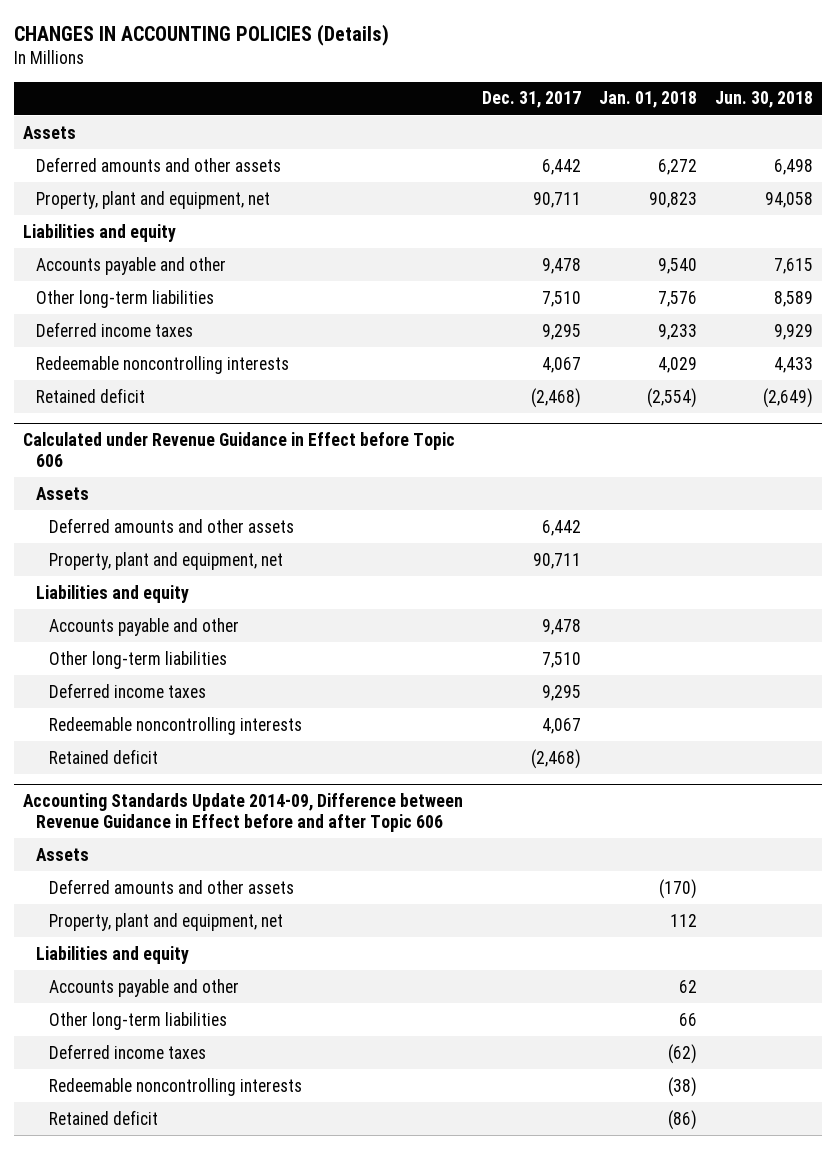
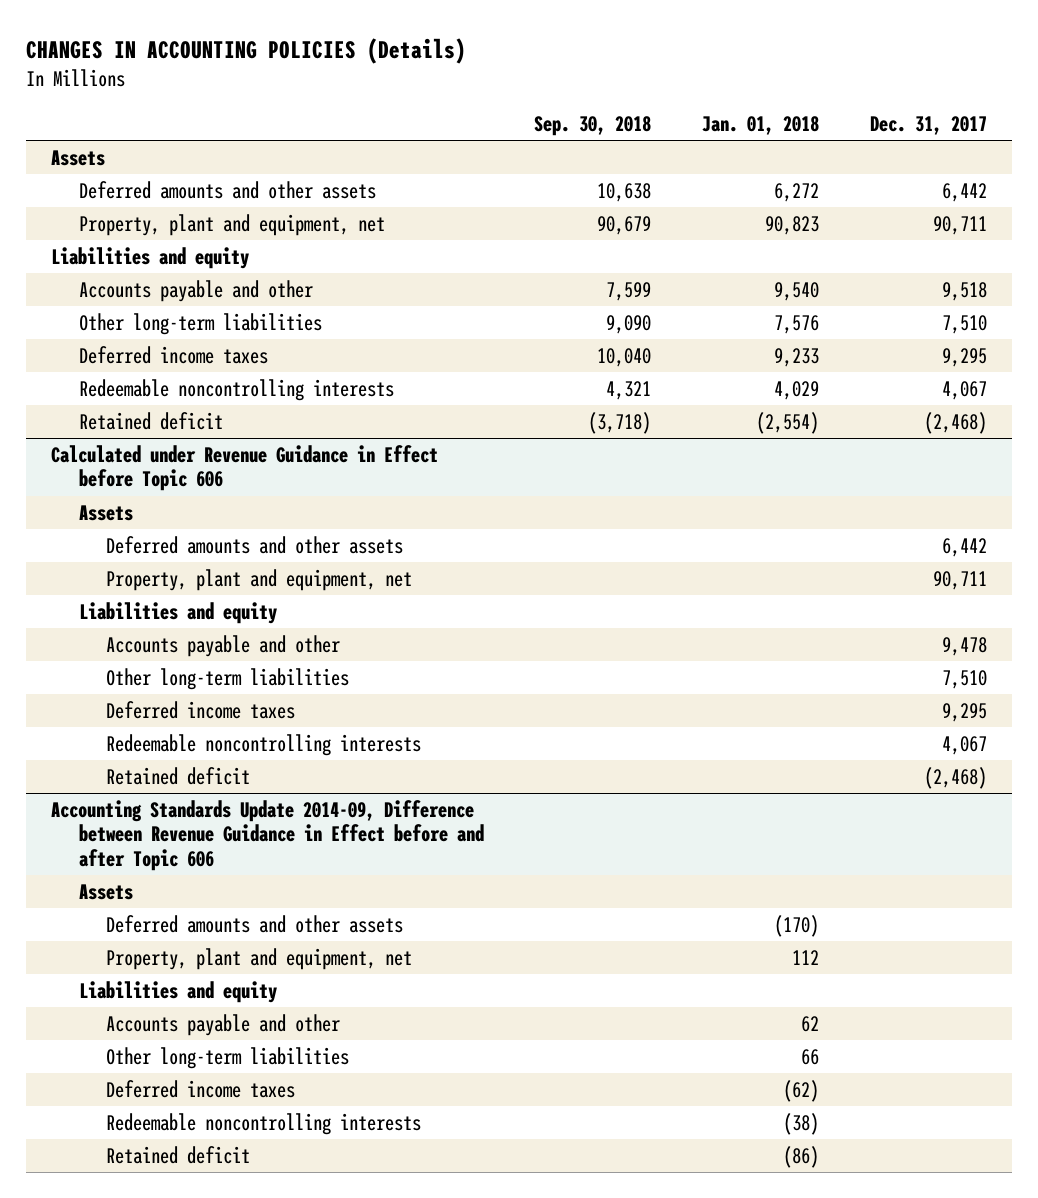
- | Dec. 31, 2017 | Jan. 01, 2018 | Jun. 30, 2018
+ | Sep. 30, 2018 | Jan. 01, 2018 | Dec. 31, 2017
- Accounts payable and other | 9,478 | 9,540 | 7,615
+ Accounts payable and other | 7,599 | 9,540 | 9,518

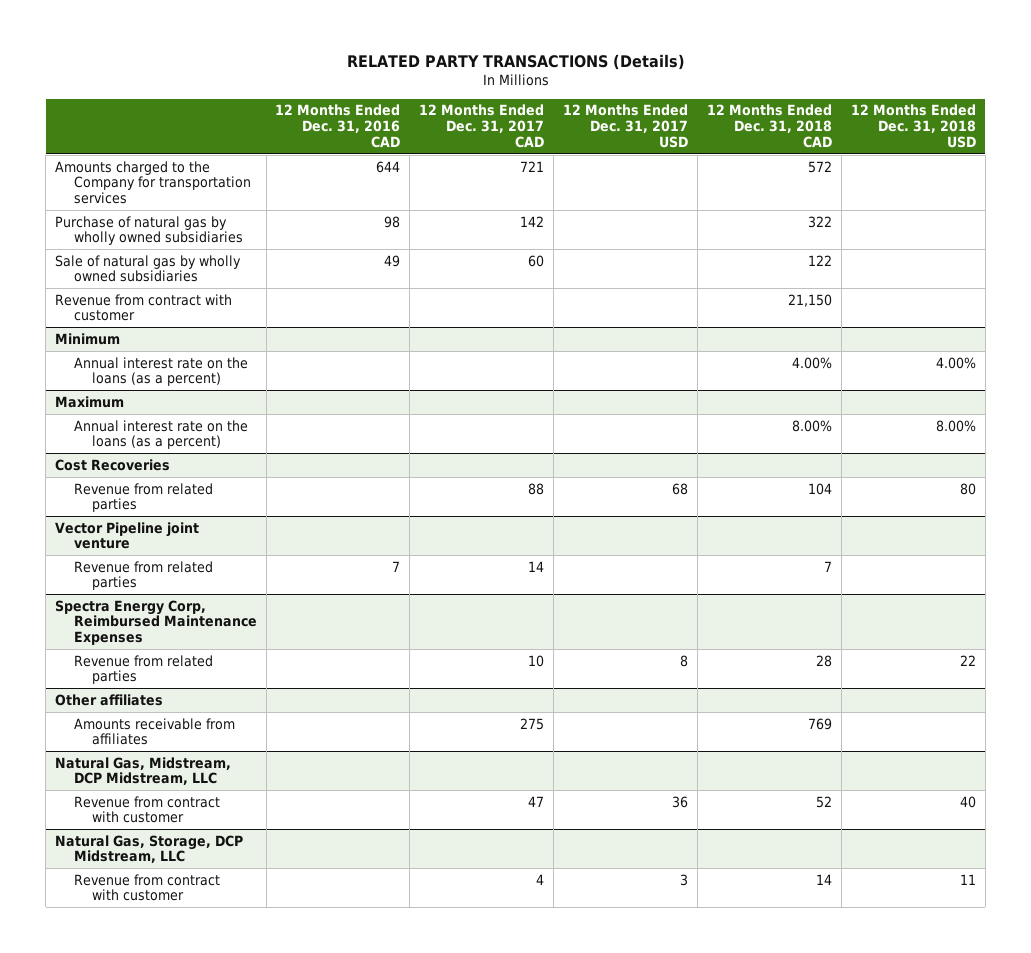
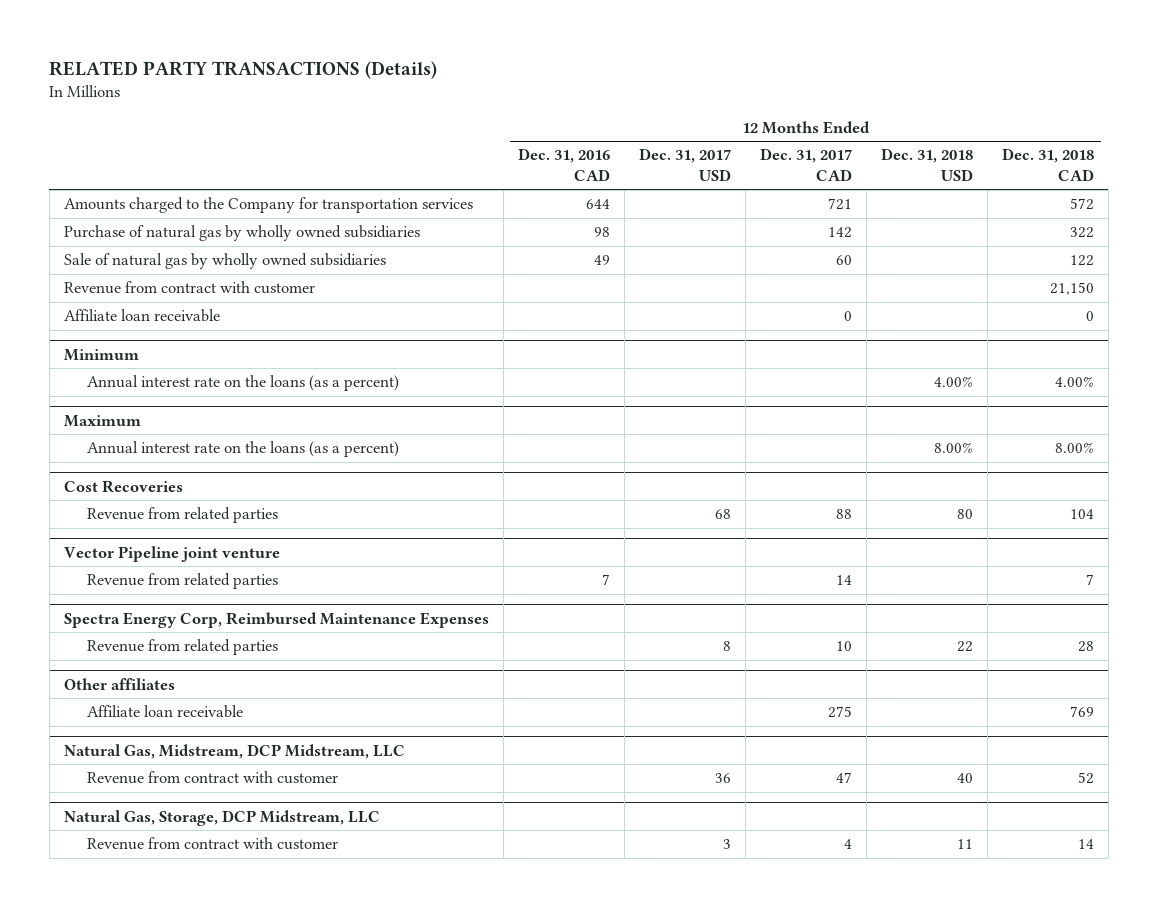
- | 12 Months Ended Dec. 31, 2016 CAD | 12 Months Ended Dec. 31, 2017 CAD | 12 Months Ended Dec. 31, 2017 USD | 12 Months Ended Dec. 31, 2018 CAD | 12 Months Ended Dec. 31, 2018 USD
+ | 12 Months Ended Dec. 31, 2016 CAD | 12 Months Ended Dec. 31, 2017 USD | 12 Months Ended Dec. 31, 2017 CAD | 12 Months Ended Dec. 31, 2018 USD | 12 Months Ended Dec. 31, 2018 CAD
+ Affiliate loan receivable | | | 0 | | 0
@ Other affiliates
- Amounts receivable from affiliates | | 275 | | 769 |
+ Affiliate loan receivable | | | 275 | | 769

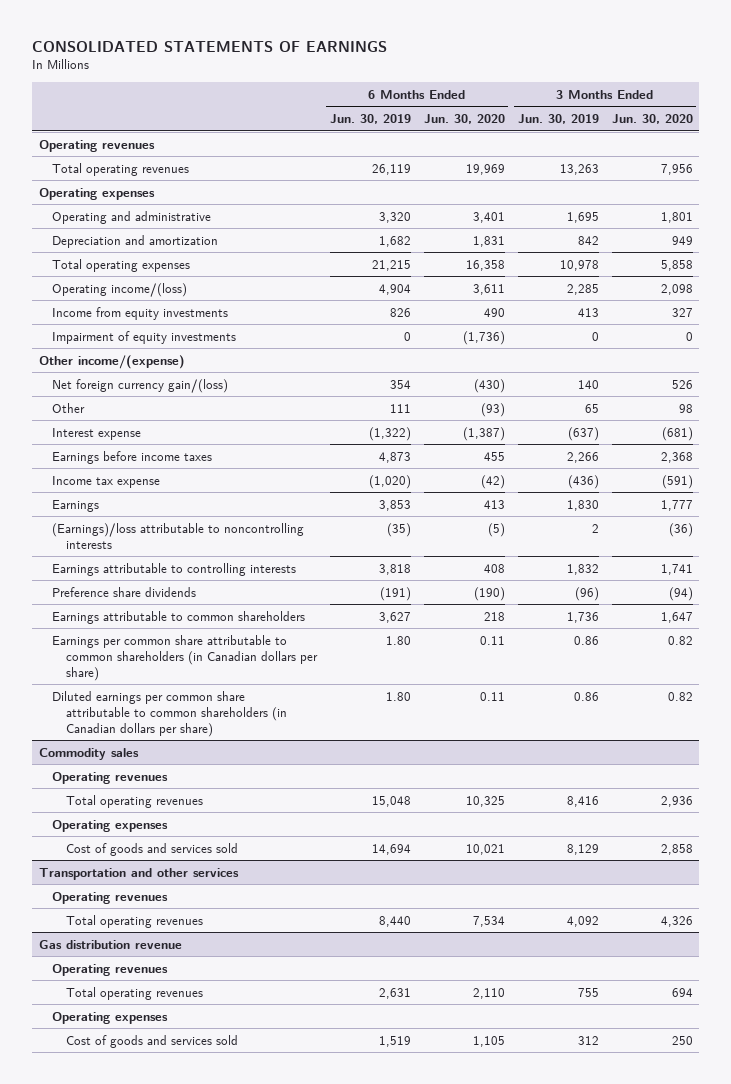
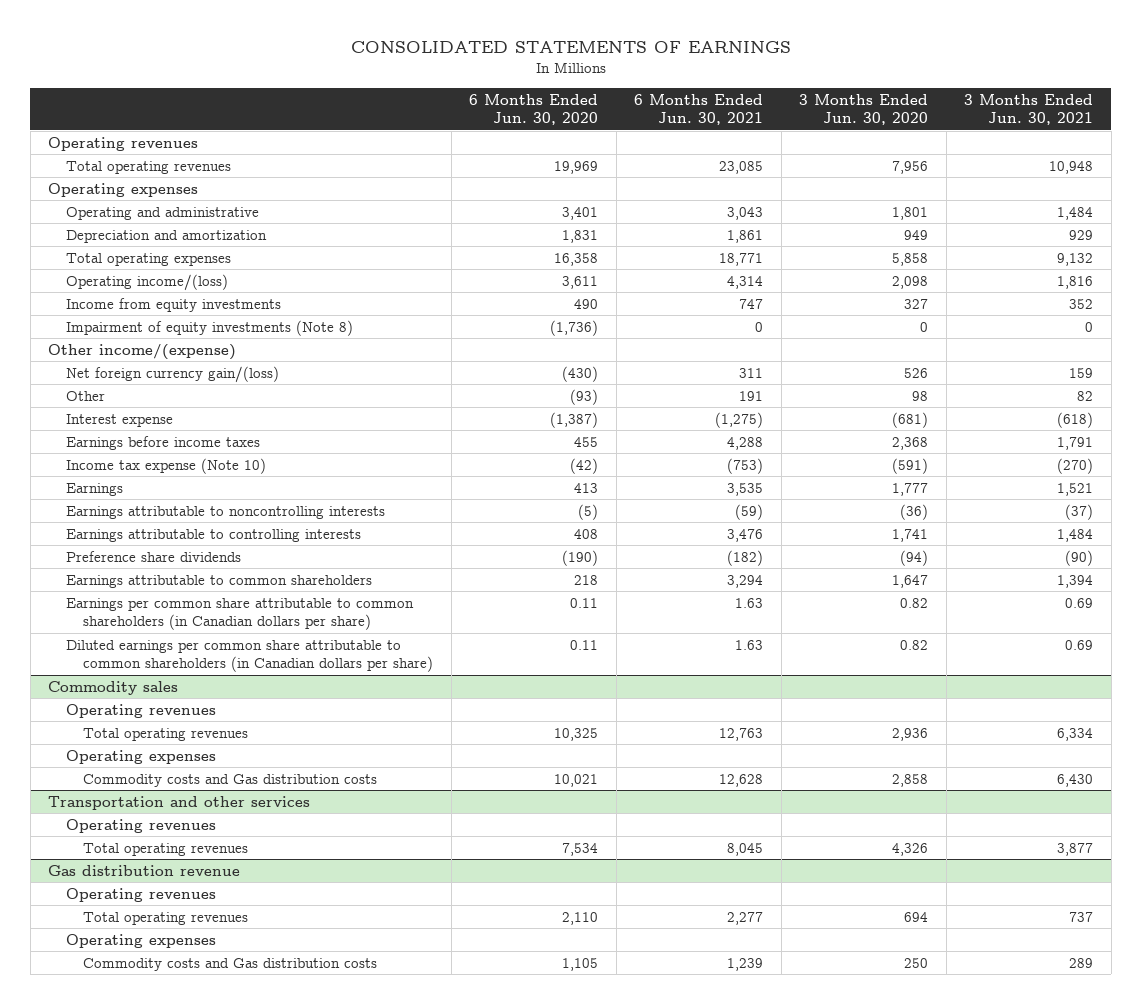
- | 6 Months Ended Jun. 30, 2019 | 6 Months Ended Jun. 30, 2020 | 3 Months Ended Jun. 30, 2019 | 3 Months Ended Jun. 30, 2020
+ | 6 Months Ended Jun. 30, 2020 | 6 Months Ended Jun. 30, 2021 | 3 Months Ended Jun. 30, 2020 | 3 Months Ended Jun. 30, 2021
- Impairment of equity investments | 0 | (1,736) | 0 | 0
+ Impairment of equity investments (Note 8) | (1,736) | 0 | 0 | 0
- Income tax expense | (1,020) | (42) | (436) | (591)
+ Income tax expense (Note 10) | (42) | (753) | (591) | (270)
- (Earnings)/loss attributable to noncontrolling interests | (35) | (5) | 2 | (36)
+ Earnings attributable to noncontrolling interests | (5) | (59) | (36) | (37)
@ Commodity sales
- Cost of goods and services sold | 14,694 | 10,021 | 8,129 | 2,858
+ Commodity costs and Gas distribution costs | 10,021 | 12,628 | 2,858 | 6,430
@ Gas distribution revenue
- Cost of goods and services sold | 1,519 | 1,105 | 312 | 250
+ Commodity costs and Gas distribution costs | 1,105 | 1,239 | 250 | 289

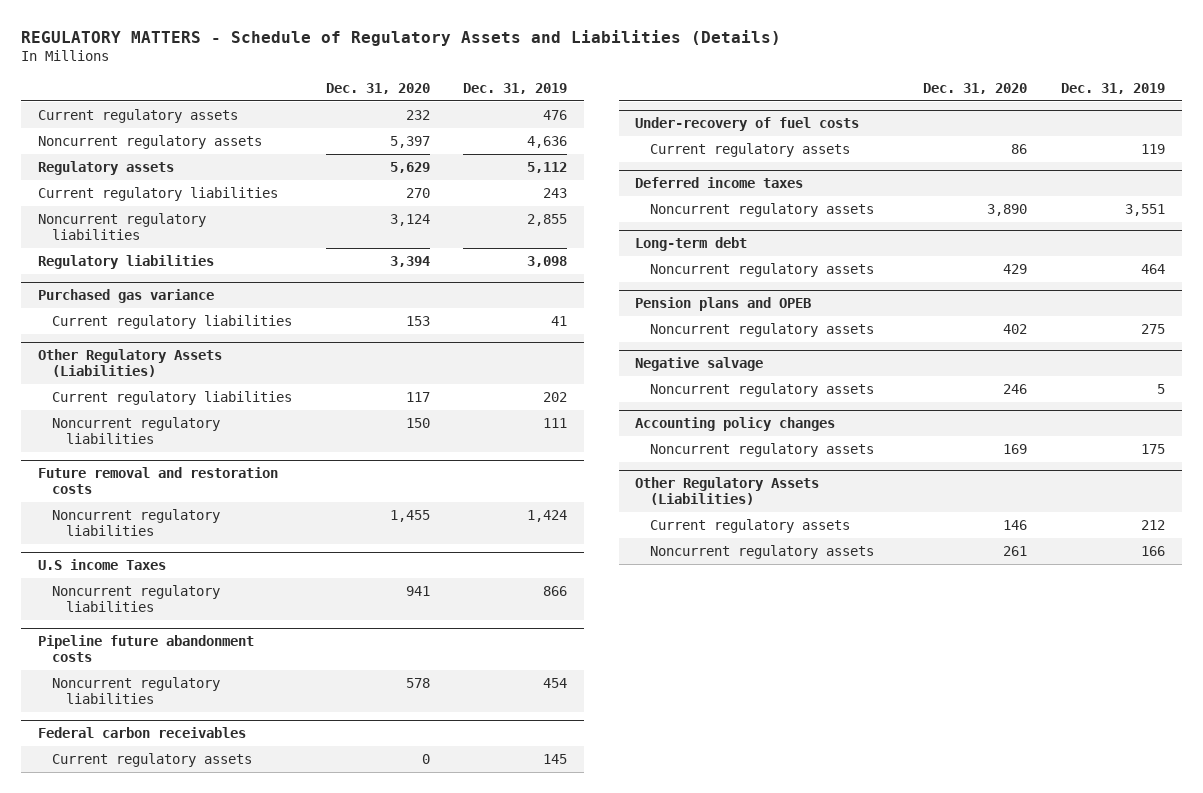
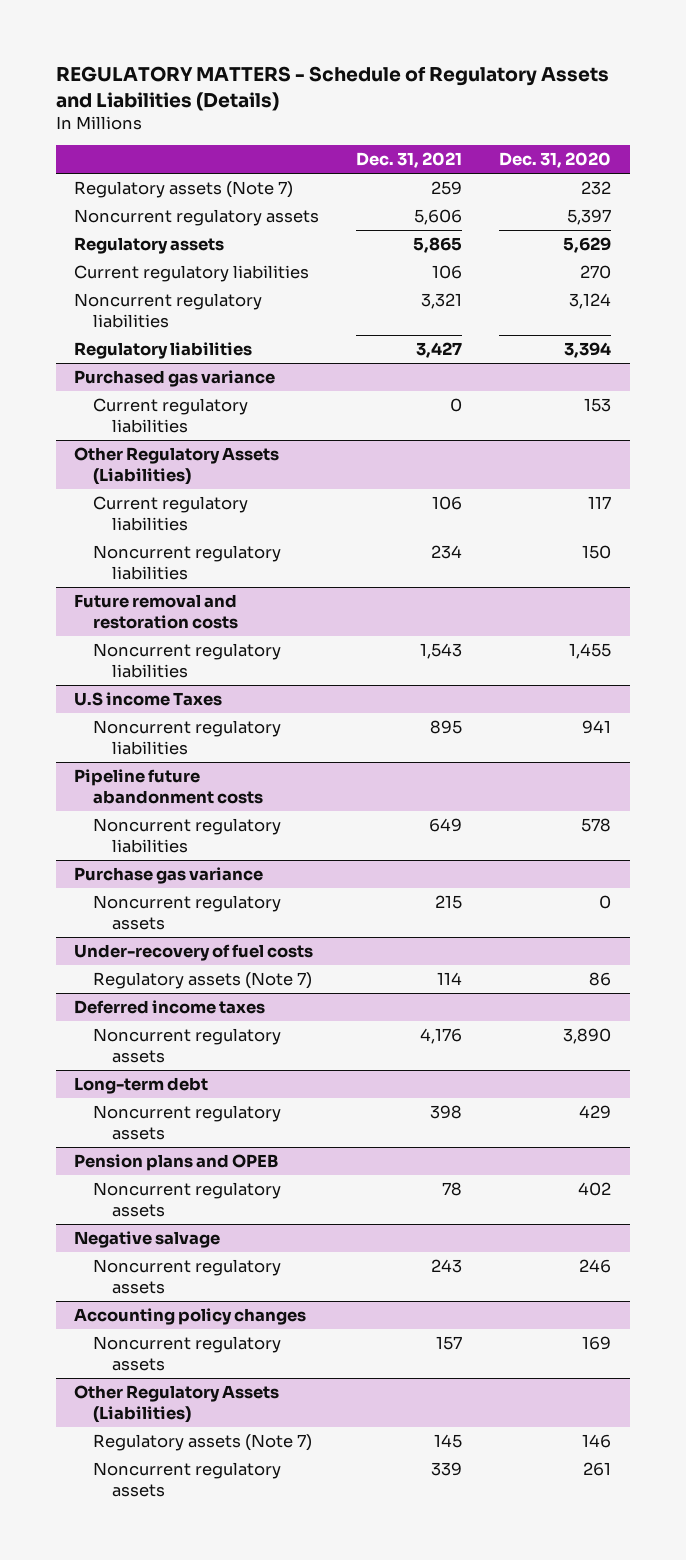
- | Dec. 31, 2020 | Dec. 31, 2019
+ | Dec. 31, 2021 | Dec. 31, 2020
- Current regulatory assets | 232 | 476
+ Regulatory assets (Note 7) | 259 | 232
- Federal carbon receivables
- Current regulatory assets | 0 | 145
+ Purchase gas variance
+ Noncurrent regulatory assets | 215 | 0
@ Under-recovery of fuel costs
- Current regulatory assets | 86 | 119
+ Regulatory assets (Note 7) | 114 | 86
@ Other Regulatory Assets (Liabilities)
- Current regulatory assets | 146 | 212
+ Regulatory assets (Note 7) | 145 | 146

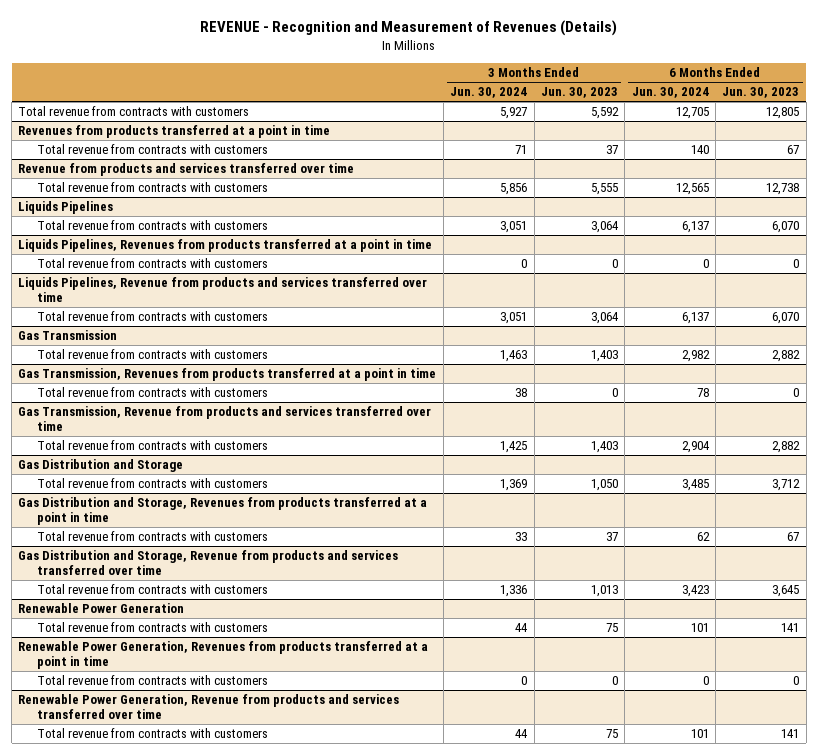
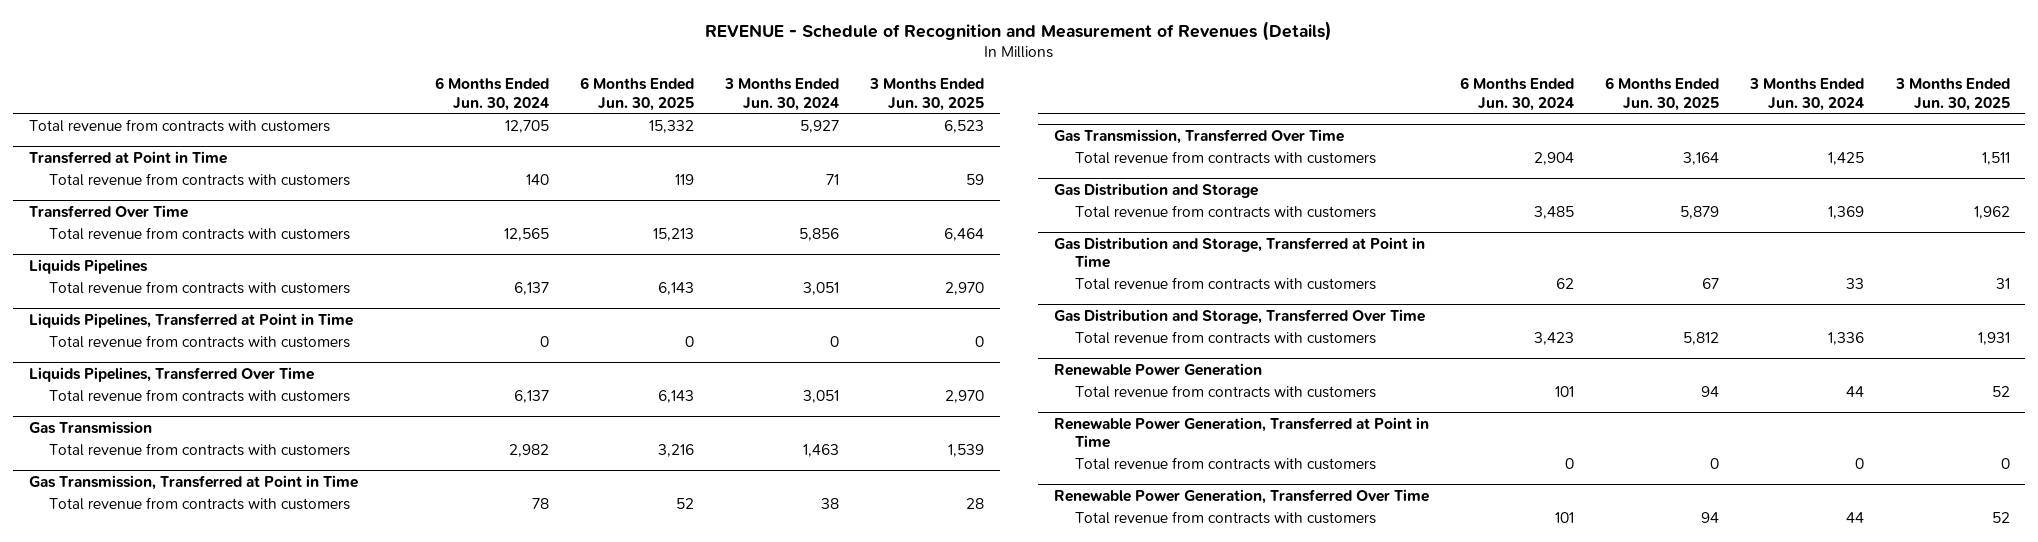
- REVENUE - Recognition and Measurement of Revenues (Details)
+ REVENUE - Schedule of Recognition and Measurement of Revenues (Details)
- | 3 Months Ended Jun. 30, 2024 | 3 Months Ended Jun. 30, 2023 | 6 Months Ended Jun. 30, 2024 | 6 Months Ended Jun. 30, 2023
+ | 6 Months Ended Jun. 30, 2024 | 6 Months Ended Jun. 30, 2025 | 3 Months Ended Jun. 30, 2024 | 3 Months Ended Jun. 30, 2025
- Revenues from products transferred at a point in time
+ Transferred at Point in Time
- Revenue from products and services transferred over time
+ Transferred Over Time
- Liquids Pipelines, Revenues from products transferred at a point in time
+ Liquids Pipelines, Transferred at Point in Time
- Liquids Pipelines, Revenue from products and services transferred over time
+ Liquids Pipelines, Transferred Over Time
- Gas Transmission, Revenues from products transferred at a point in time
+ Gas Transmission, Transferred at Point in Time
- Gas Transmission, Revenue from products and services transferred over time
+ Gas Transmission, Transferred Over Time
- Gas Distribution and Storage, Revenues from products transferred at a point in time
+ Gas Distribution and Storage, Transferred at Point in Time
- Gas Distribution and Storage, Revenue from products and services transferred over time
+ Gas Distribution and Storage, Transferred Over Time
- Renewable Power Generation, Revenues from products transferred at a point in time
+ Renewable Power Generation, Transferred at Point in Time
- Renewable Power Generation, Revenue from products and services transferred over time
+ Renewable Power Generation, Transferred Over Time

